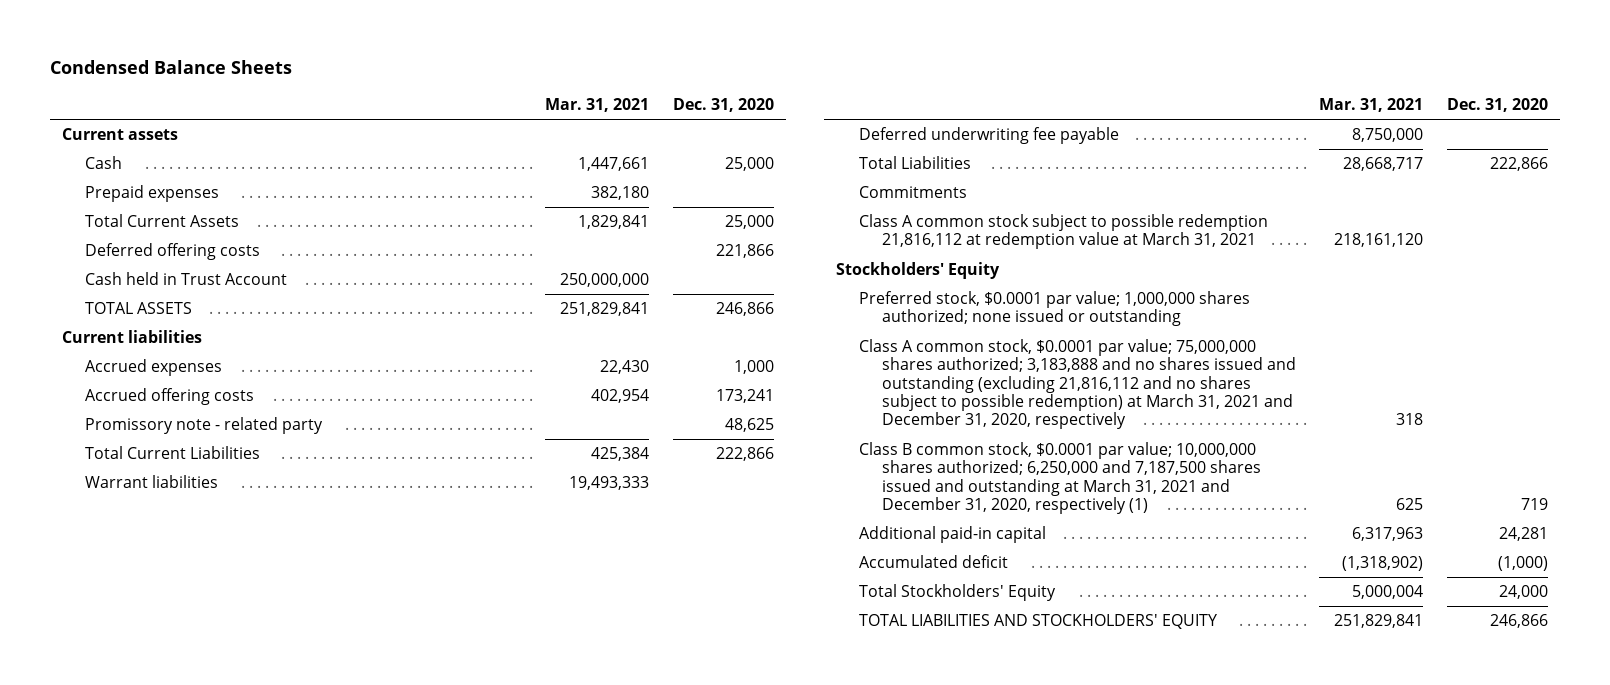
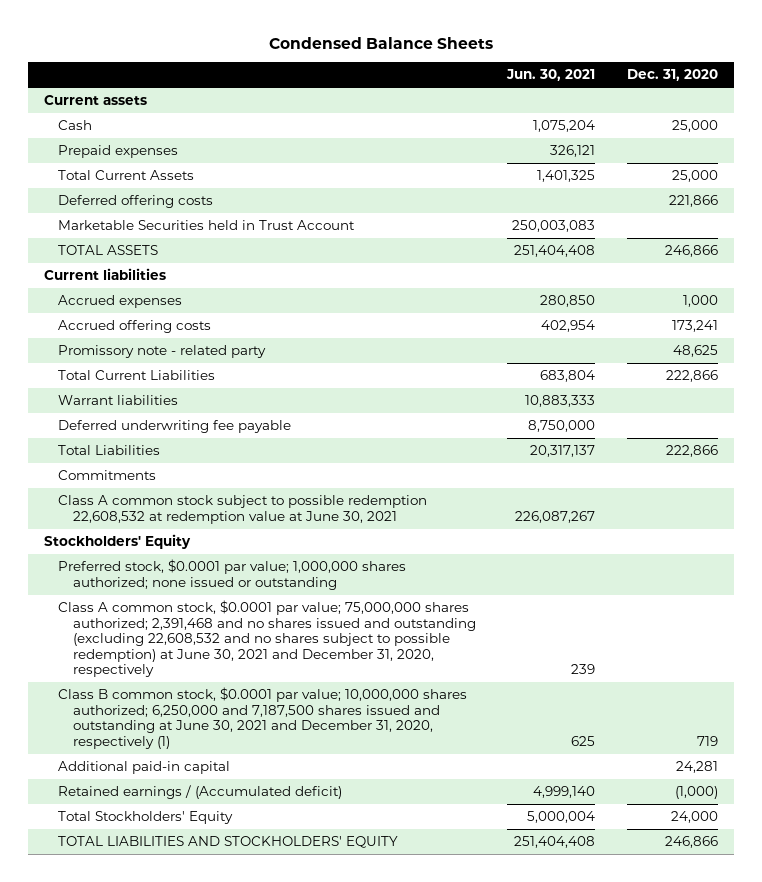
- | Mar. 31, 2021 | Dec. 31, 2020
+ | Jun. 30, 2021 | Dec. 31, 2020
- Cash held in Trust Account | 250,000,000 |
+ Marketable Securities held in Trust Account | 250,003,083 |
- Class A common stock subject to possible redemption 21,816,112 at redemption value at March 31, 2021 | 218,161,120 |
+ Class A common stock subject to possible redemption 22,608,532 at redemption value at June 30, 2021 | 226,087,267 |
- Class A common stock, $0.0001 par value; 75,000,000 shares authorized; 3,183,888 and no shares issued and outstanding (excluding 21,816,112 and no shares subject to possible redemption) at March 31, 2021 and December 31, 2020, respectively | 318 |
- Class B common stock, $0.0001 par value; 10,000,000 shares authorized; 6,250,000 and 7,187,500 shares issued and outstanding at March 31, 2021 and December 31, 2020, respectively (1) | 625 | 719
+ Class A common stock, $0.0001 par value; 75,000,000 shares authorized; 2,391,468 and no shares issued and outstanding (excluding 22,608,532 and no shares subject to possible redemption) at June 30, 2021 and December 31, 2020, respectively | 239 |
+ Class B common stock, $0.0001 par value; 10,000,000 shares authorized; 6,250,000 and 7,187,500 shares issued and outstanding at June 30, 2021 and December 31, 2020, respectively (1) | 625 | 719
- Accumulated deficit | (1,318,902) | (1,000)
+ Retained earnings / (Accumulated deficit) | 4,999,140 | (1,000)

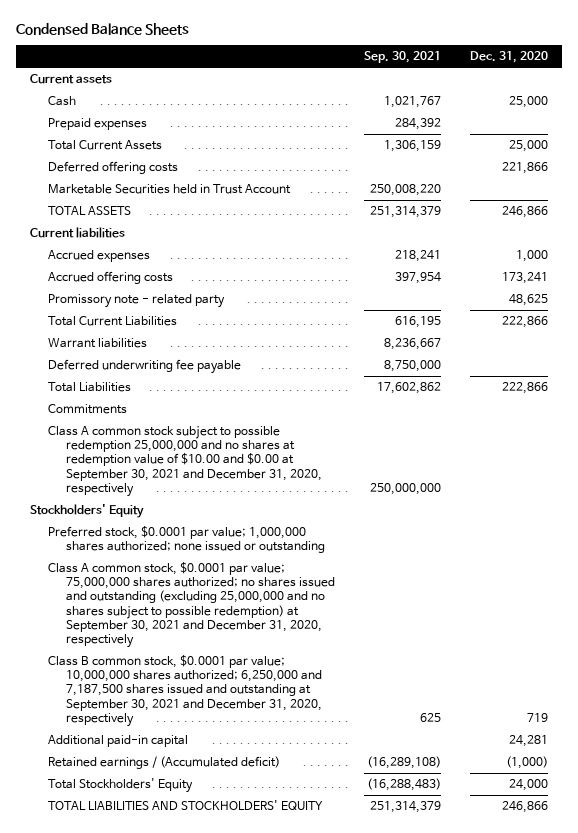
- | Jun. 30, 2021 | Dec. 31, 2020
+ | Sep. 30, 2021 | Dec. 31, 2020
- Class A common stock subject to possible redemption 22,608,532 at redemption value at June 30, 2021 | 226,087,267 |
+ Class A common stock subject to possible redemption 25,000,000 and no shares at redemption value of $10.00 and $0.00 at September 30, 2021 and December 31, 2020, respectively | 250,000,000 |
- Class A common stock, $0.0001 par value; 75,000,000 shares authorized; 2,391,468 and no shares issued and outstanding (excluding 22,608,532 and no shares subject to possible redemption) at June 30, 2021 and December 31, 2020, respectively | 239 |
- Class B common stock, $0.0001 par value; 10,000,000 shares authorized; 6,250,000 and 7,187,500 shares issued and outstanding at June 30, 2021 and December 31, 2020, respectively (1) | 625 | 719
+ Class A common stock, $0.0001 par value; 75,000,000 shares authorized; no shares issued and outstanding (excluding 25,000,000 and no shares subject to possible redemption) at September 30, 2021 and December 31, 2020, respectively
+ Class B common stock, $0.0001 par value; 10,000,000 shares authorized; 6,250,000 and 7,187,500 shares issued and outstanding at September 30, 2021 and December 31, 2020, respectively | 625 | 719

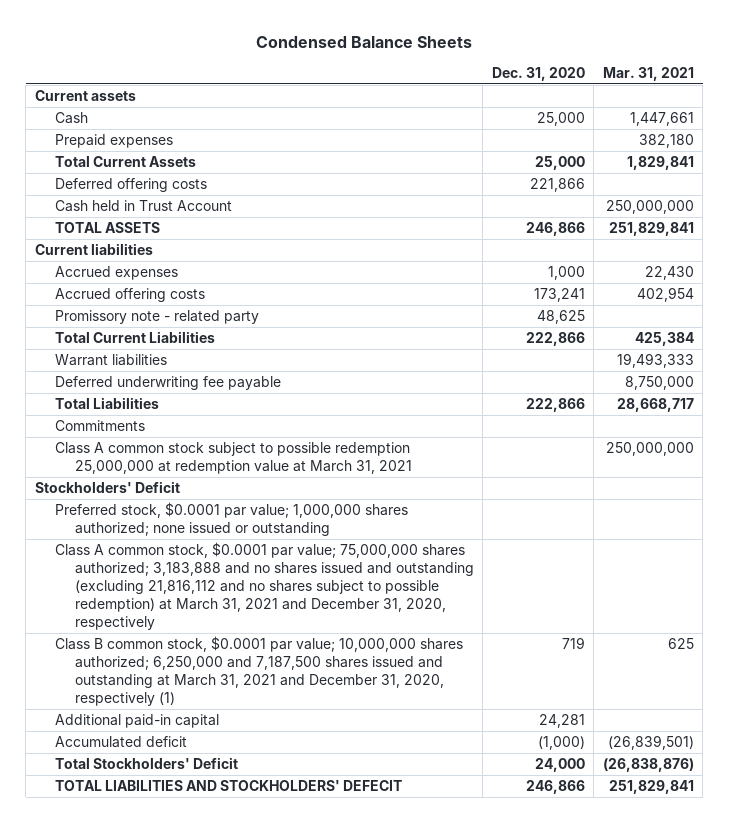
- | Sep. 30, 2021 | Dec. 31, 2020
+ | Dec. 31, 2020 | Mar. 31, 2021
- Marketable Securities held in Trust Account | 250,008,220 |
+ Cash held in Trust Account | | 250,000,000
- Class A common stock subject to possible redemption 25,000,000 and no shares at redemption value of $10.00 and $0.00 at September 30, 2021 and December 31, 2020, respectively | 250,000,000 |
- Stockholders' Equity
+ Class A common stock subject to possible redemption 25,000,000 at redemption value at March 31, 2021 | | 250,000,000
+ Stockholders' Deficit
- Class A common stock, $0.0001 par value; 75,000,000 shares authorized; no shares issued and outstanding (excluding 25,000,000 and no shares subject to possible redemption) at September 30, 2021 and December 31, 2020, respectively
- Class B common stock, $0.0001 par value; 10,000,000 shares authorized; 6,250,000 and 7,187,500 shares issued and outstanding at September 30, 2021 and December 31, 2020, respectively | 625 | 719
+ Class A common stock, $0.0001 par value; 75,000,000 shares authorized; 3,183,888 and no shares issued and outstanding (excluding 21,816,112 and no shares subject to possible redemption) at March 31, 2021 and December 31, 2020, respectively
+ Class B common stock, $0.0001 par value; 10,000,000 shares authorized; 6,250,000 and 7,187,500 shares issued and outstanding at March 31, 2021 and December 31, 2020, respectively (1) | 719 | 625
- Retained earnings / (Accumulated deficit) | (16,289,108) | (1,000)
- Total Stockholders' Equity | (16,288,483) | 24,000
- TOTAL LIABILITIES AND STOCKHOLDERS' EQUITY | 251,314,379 | 246,866
+ Accumulated deficit | (1,000) | (26,839,501)
+ Total Stockholders' Deficit | 24,000 | (26,838,876)
+ TOTAL LIABILITIES AND STOCKHOLDERS' DEFECIT | 246,866 | 251,829,841

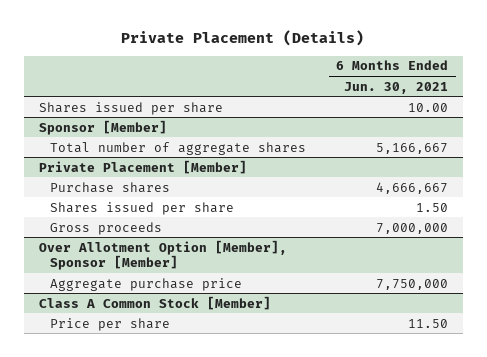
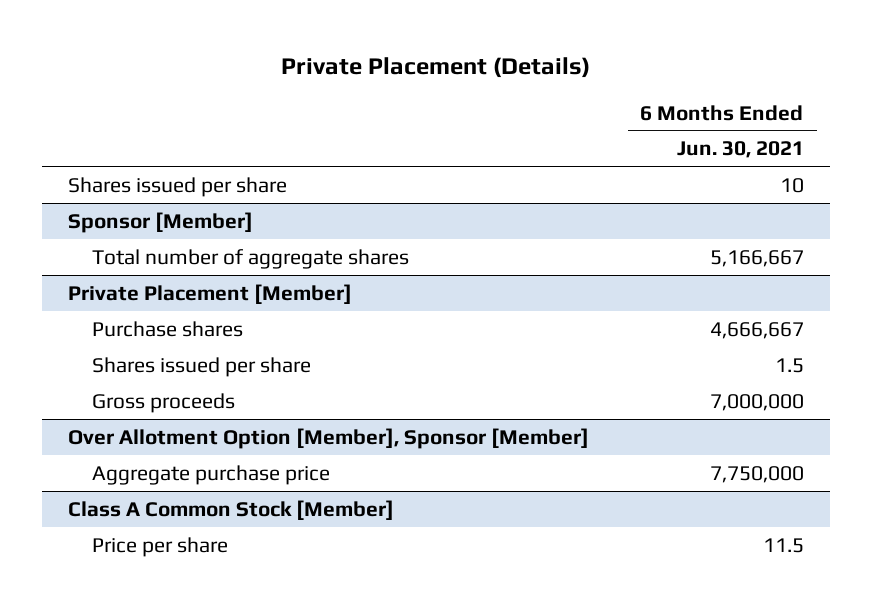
- Shares issued per share | 10.00
+ Shares issued per share | 10
@ Private Placement [Member]
- Shares issued per share | 1.50
+ Shares issued per share | 1.5
@ Class A Common Stock [Member]
- Price per share | 11.50
+ Price per share | 11.5

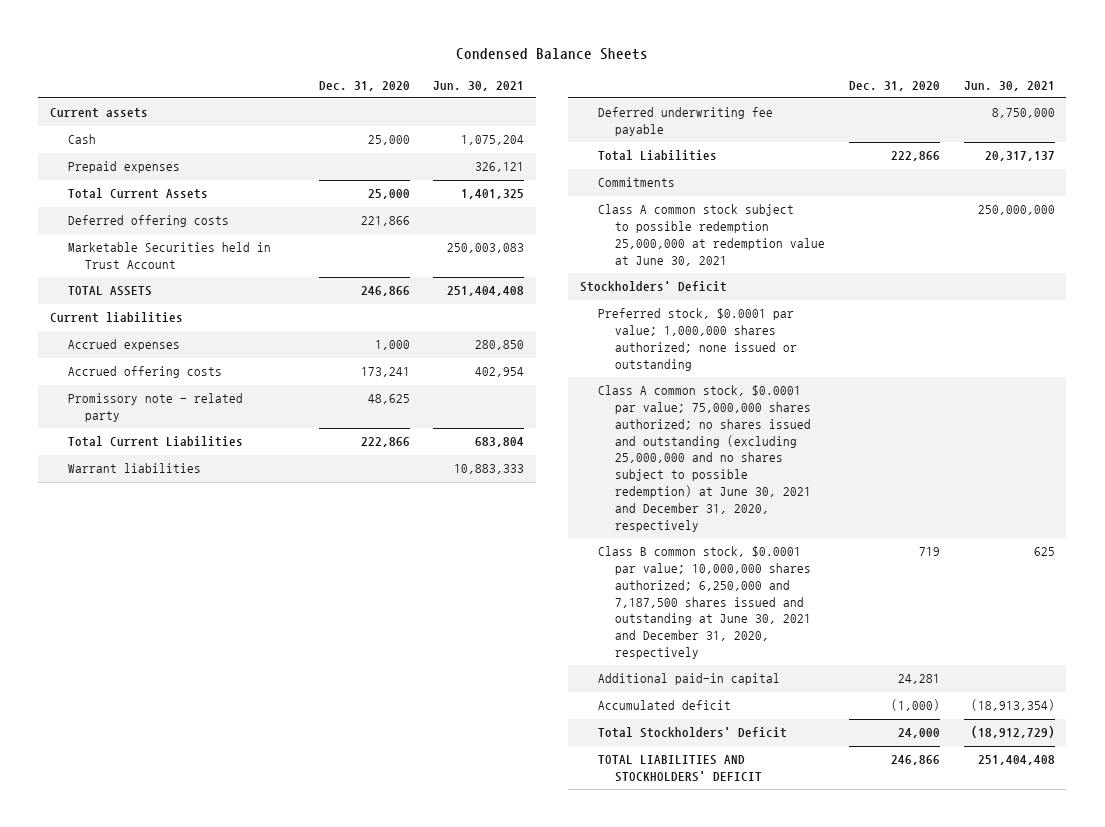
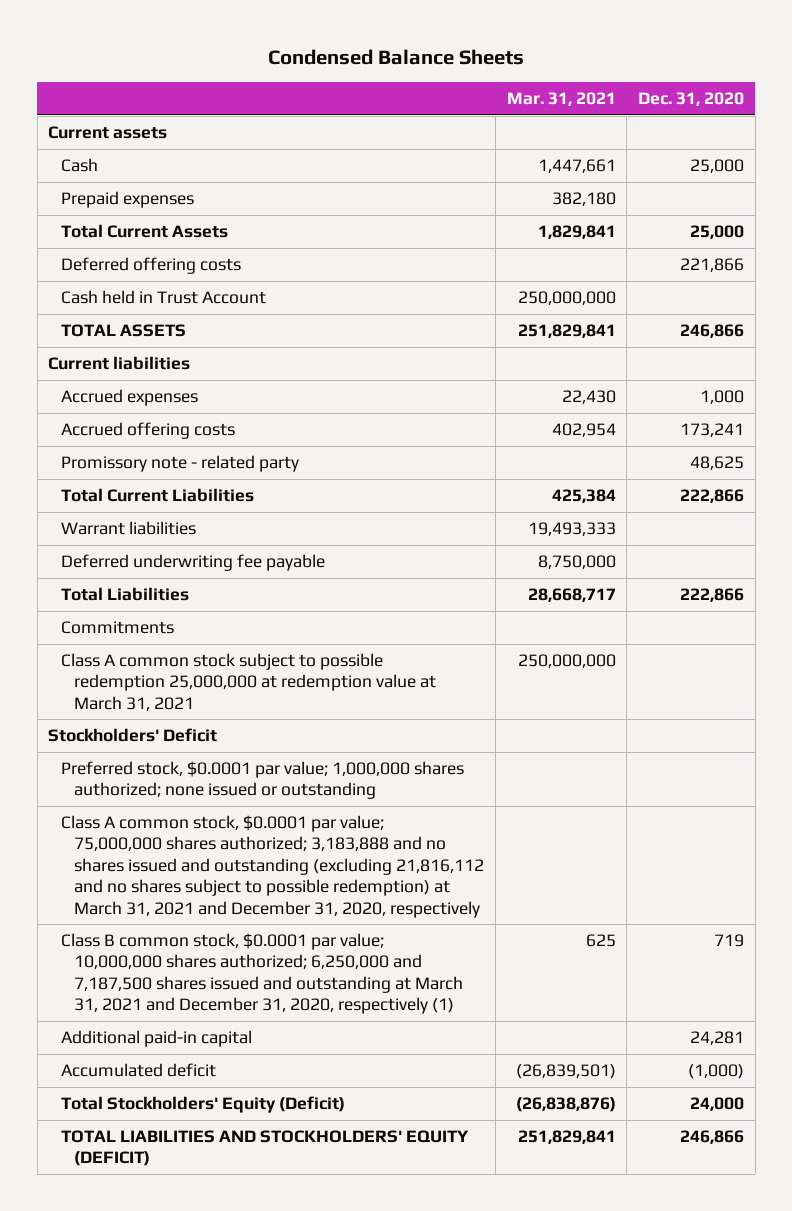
- | Dec. 31, 2020 | Jun. 30, 2021
+ | Mar. 31, 2021 | Dec. 31, 2020
- Marketable Securities held in Trust Account | | 250,003,083
+ Cash held in Trust Account | 250,000,000 |
- Class A common stock subject to possible redemption 25,000,000 at redemption value at June 30, 2021 | | 250,000,000
+ Class A common stock subject to possible redemption 25,000,000 at redemption value at March 31, 2021 | 250,000,000 |
- Class A common stock, $0.0001 par value; 75,000,000 shares authorized; no shares issued and outstanding (excluding 25,000,000 and no shares subject to possible redemption) at June 30, 2021 and December 31, 2020, respectively
- Class B common stock, $0.0001 par value; 10,000,000 shares authorized; 6,250,000 and 7,187,500 shares issued and outstanding at June 30, 2021 and December 31, 2020, respectively | 719 | 625
+ Class A common stock, $0.0001 par value; 75,000,000 shares authorized; 3,183,888 and no shares issued and outstanding (excluding 21,816,112 and no shares subject to possible redemption) at March 31, 2021 and December 31, 2020, respectively
+ Class B common stock, $0.0001 par value; 10,000,000 shares authorized; 6,250,000 and 7,187,500 shares issued and outstanding at March 31, 2021 and December 31, 2020, respectively (1) | 625 | 719
- Total Stockholders' Deficit | 24,000 | (18,912,729)
- TOTAL LIABILITIES AND STOCKHOLDERS' DEFICIT | 246,866 | 251,404,408
+ Total Stockholders' Equity (Deficit) | (26,838,876) | 24,000
+ TOTAL LIABILITIES AND STOCKHOLDERS' EQUITY (DEFICIT) | 251,829,841 | 246,866

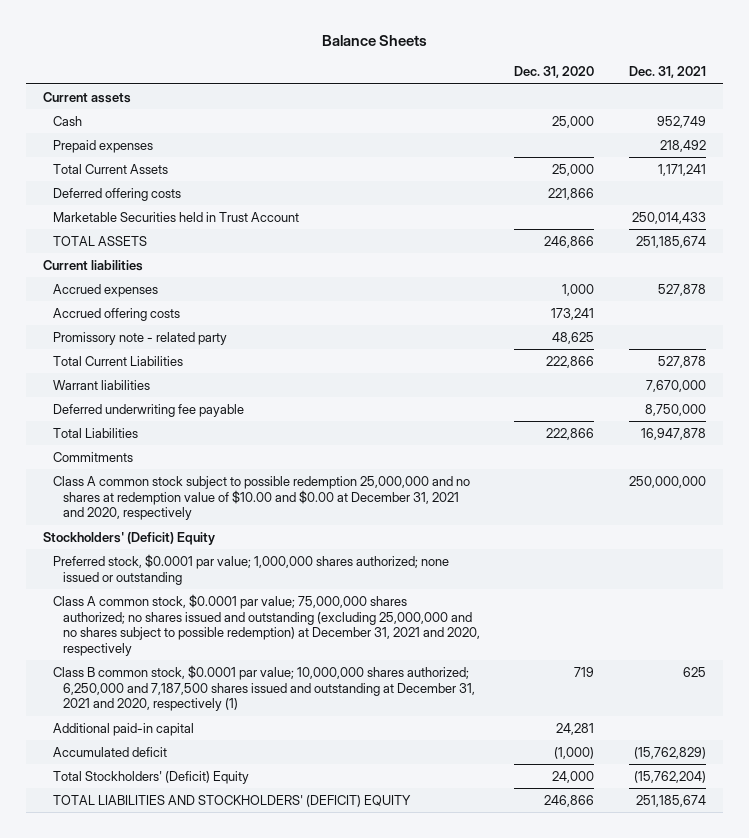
- Condensed Balance Sheets
+ Balance Sheets
- | Mar. 31, 2021 | Dec. 31, 2020
+ | Dec. 31, 2020 | Dec. 31, 2021
- Cash held in Trust Account | 250,000,000 |
+ Marketable Securities held in Trust Account | | 250,014,433
- Class A common stock subject to possible redemption 25,000,000 at redemption value at March 31, 2021 | 250,000,000 |
- Stockholders' Deficit
+ Class A common stock subject to possible redemption 25,000,000 and no shares at redemption value of $10.00 and $0.00 at December 31, 2021 and 2020, respectively | | 250,000,000
+ Stockholders' (Deficit) Equity
- Class A common stock, $0.0001 par value; 75,000,000 shares authorized; 3,183,888 and no shares issued and outstanding (excluding 21,816,112 and no shares subject to possible redemption) at March 31, 2021 and December 31, 2020, respectively
- Class B common stock, $0.0001 par value; 10,000,000 shares authorized; 6,250,000 and 7,187,500 shares issued and outstanding at March 31, 2021 and December 31, 2020, respectively (1) | 625 | 719
+ Class A common stock, $0.0001 par value; 75,000,000 shares authorized; no shares issued and outstanding (excluding 25,000,000 and no shares subject to possible redemption) at December 31, 2021 and 2020, respectively
+ Class B common stock, $0.0001 par value; 10,000,000 shares authorized; 6,250,000 and 7,187,500 shares issued and outstanding at December 31, 2021 and 2020, respectively (1) | 719 | 625
- Total Stockholders' Equity (Deficit) | (26,838,876) | 24,000
- TOTAL LIABILITIES AND STOCKHOLDERS' EQUITY (DEFICIT) | 251,829,841 | 246,866
+ Total Stockholders' (Deficit) Equity | 24,000 | (15,762,204)
+ TOTAL LIABILITIES AND STOCKHOLDERS' (DEFICIT) EQUITY | 246,866 | 251,185,674

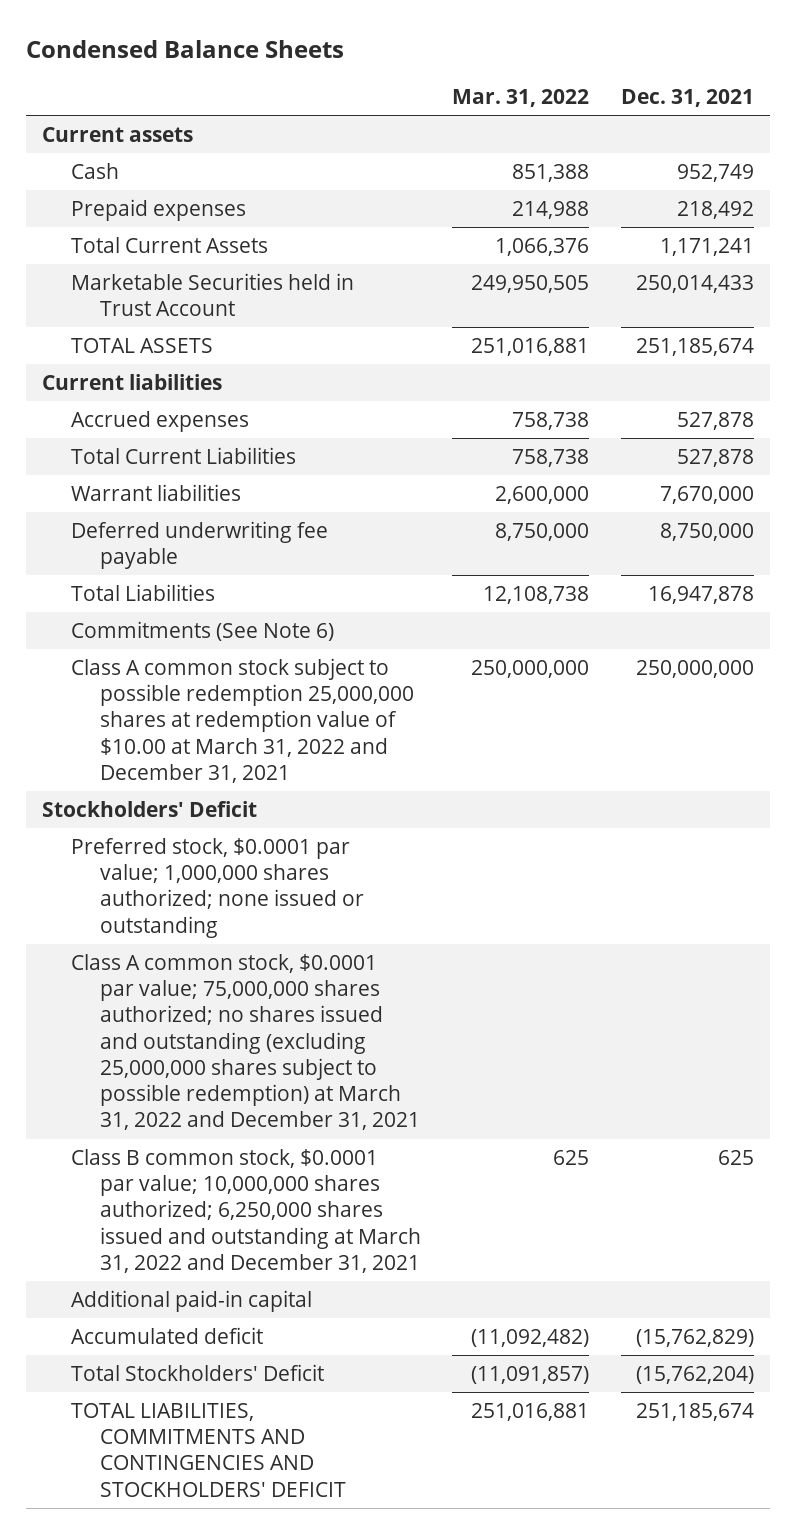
- Balance Sheets
+ Condensed Balance Sheets
- | Dec. 31, 2020 | Dec. 31, 2021
+ | Mar. 31, 2022 | Dec. 31, 2021
- Deferred offering costs | 221,866 |
- Accrued offering costs | 173,241 |
- Promissory note - related party | 48,625 |
- Commitments
- Class A common stock subject to possible redemption 25,000,000 and no shares at redemption value of $10.00 and $0.00 at December 31, 2021 and 2020, respectively | | 250,000,000
- Stockholders' (Deficit) Equity
+ Commitments (See Note 6)
+ Class A common stock subject to possible redemption 25,000,000 shares at redemption value of $10.00 at March 31, 2022 and December 31, 2021 | 250,000,000 | 250,000,000
+ Stockholders' Deficit
- Class A common stock, $0.0001 par value; 75,000,000 shares authorized; no shares issued and outstanding (excluding 25,000,000 and no shares subject to possible redemption) at December 31, 2021 and 2020, respectively
- Class B common stock, $0.0001 par value; 10,000,000 shares authorized; 6,250,000 and 7,187,500 shares issued and outstanding at December 31, 2021 and 2020, respectively (1) | 719 | 625
+ Class A common stock, $0.0001 par value; 75,000,000 shares authorized; no shares issued and outstanding (excluding 25,000,000 shares subject to possible redemption) at March 31, 2022 and December 31, 2021
+ Class B common stock, $0.0001 par value; 10,000,000 shares authorized; 6,250,000 shares issued and outstanding at March 31, 2022 and December 31, 2021 | 625 | 625
- Total Stockholders' (Deficit) Equity | 24,000 | (15,762,204)
- TOTAL LIABILITIES AND STOCKHOLDERS' (DEFICIT) EQUITY | 246,866 | 251,185,674
+ Total Stockholders' Deficit | (11,091,857) | (15,762,204)
+ TOTAL LIABILITIES, COMMITMENTS AND CONTINGENCIES AND STOCKHOLDERS' DEFICIT | 251,016,881 | 251,185,674

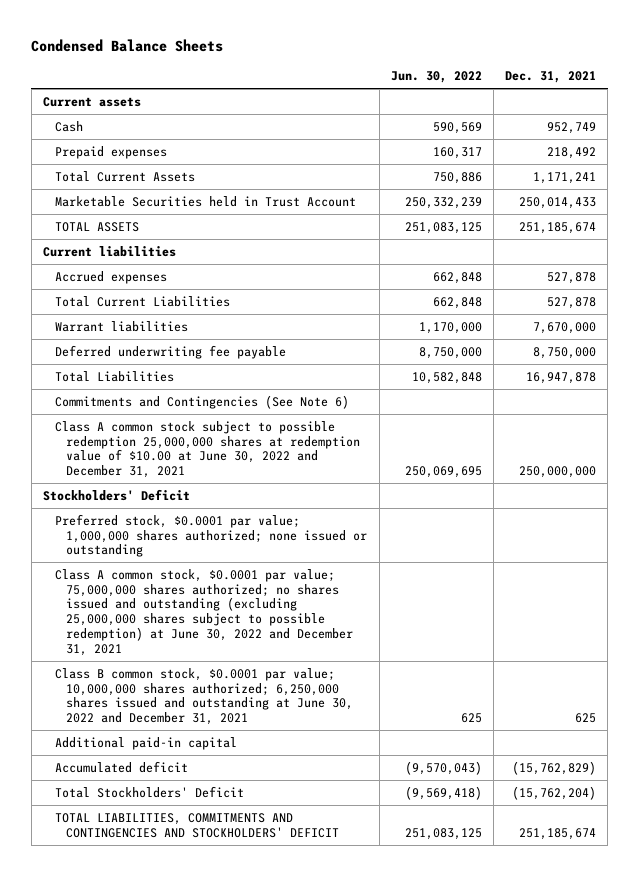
- | Mar. 31, 2022 | Dec. 31, 2021
+ | Jun. 30, 2022 | Dec. 31, 2021
- Commitments (See Note 6)
- Class A common stock subject to possible redemption 25,000,000 shares at redemption value of $10.00 at March 31, 2022 and December 31, 2021 | 250,000,000 | 250,000,000
+ Commitments and Contingencies (See Note 6)
+ Class A common stock subject to possible redemption 25,000,000 shares at redemption value of $10.00 at June 30, 2022 and December 31, 2021 | 250,069,695 | 250,000,000
- Class A common stock, $0.0001 par value; 75,000,000 shares authorized; no shares issued and outstanding (excluding 25,000,000 shares subject to possible redemption) at March 31, 2022 and December 31, 2021
- Class B common stock, $0.0001 par value; 10,000,000 shares authorized; 6,250,000 shares issued and outstanding at March 31, 2022 and December 31, 2021 | 625 | 625
+ Class A common stock, $0.0001 par value; 75,000,000 shares authorized; no shares issued and outstanding (excluding 25,000,000 shares subject to possible redemption) at June 30, 2022 and December 31, 2021
+ Class B common stock, $0.0001 par value; 10,000,000 shares authorized; 6,250,000 shares issued and outstanding at June 30, 2022 and December 31, 2021 | 625 | 625

